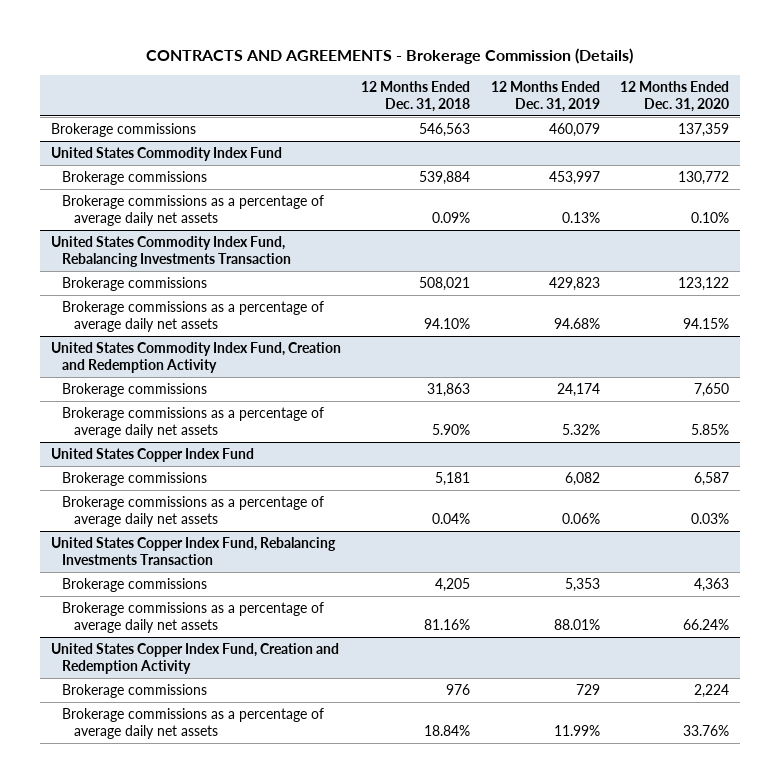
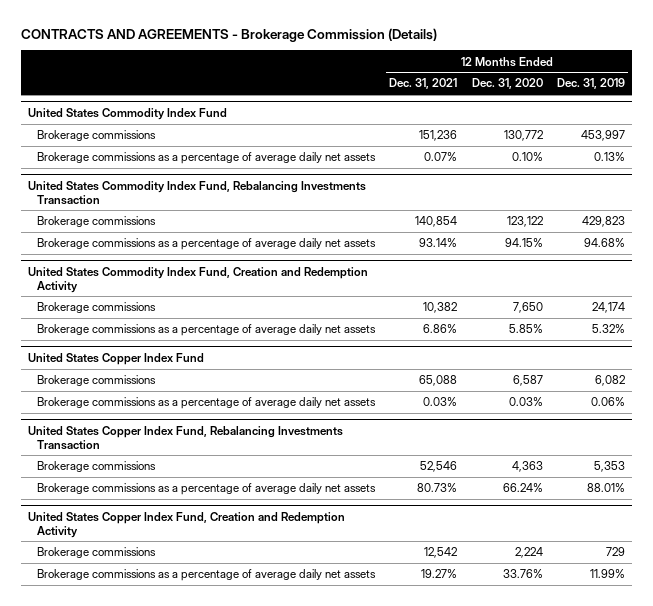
- | 12 Months Ended Dec. 31, 2018 | 12 Months Ended Dec. 31, 2019 | 12 Months Ended Dec. 31, 2020
+ | 12 Months Ended Dec. 31, 2021 | 12 Months Ended Dec. 31, 2020 | 12 Months Ended Dec. 31, 2019
- Brokerage commissions | 546,563 | 460,079 | 137,359

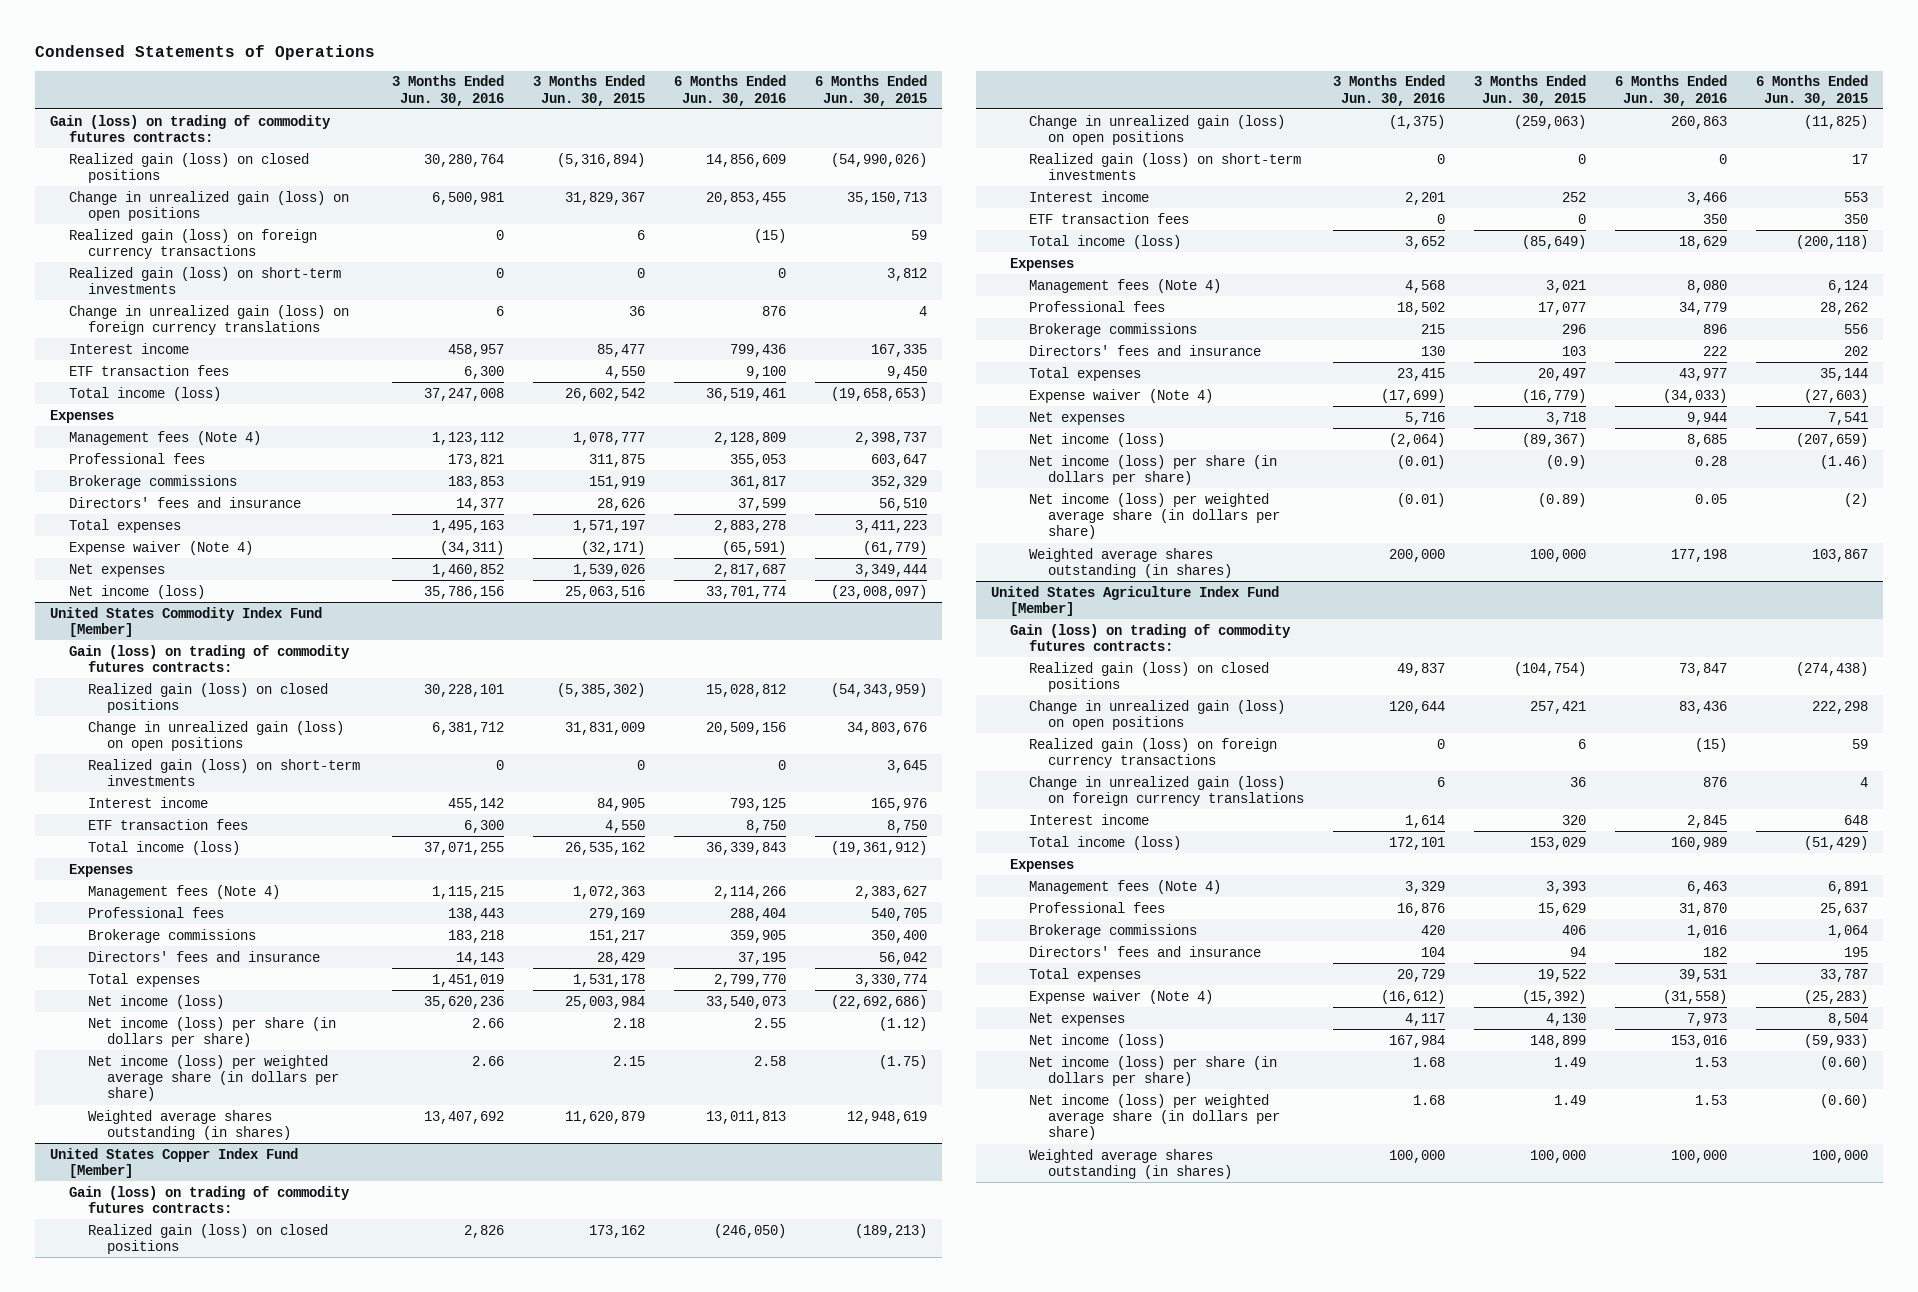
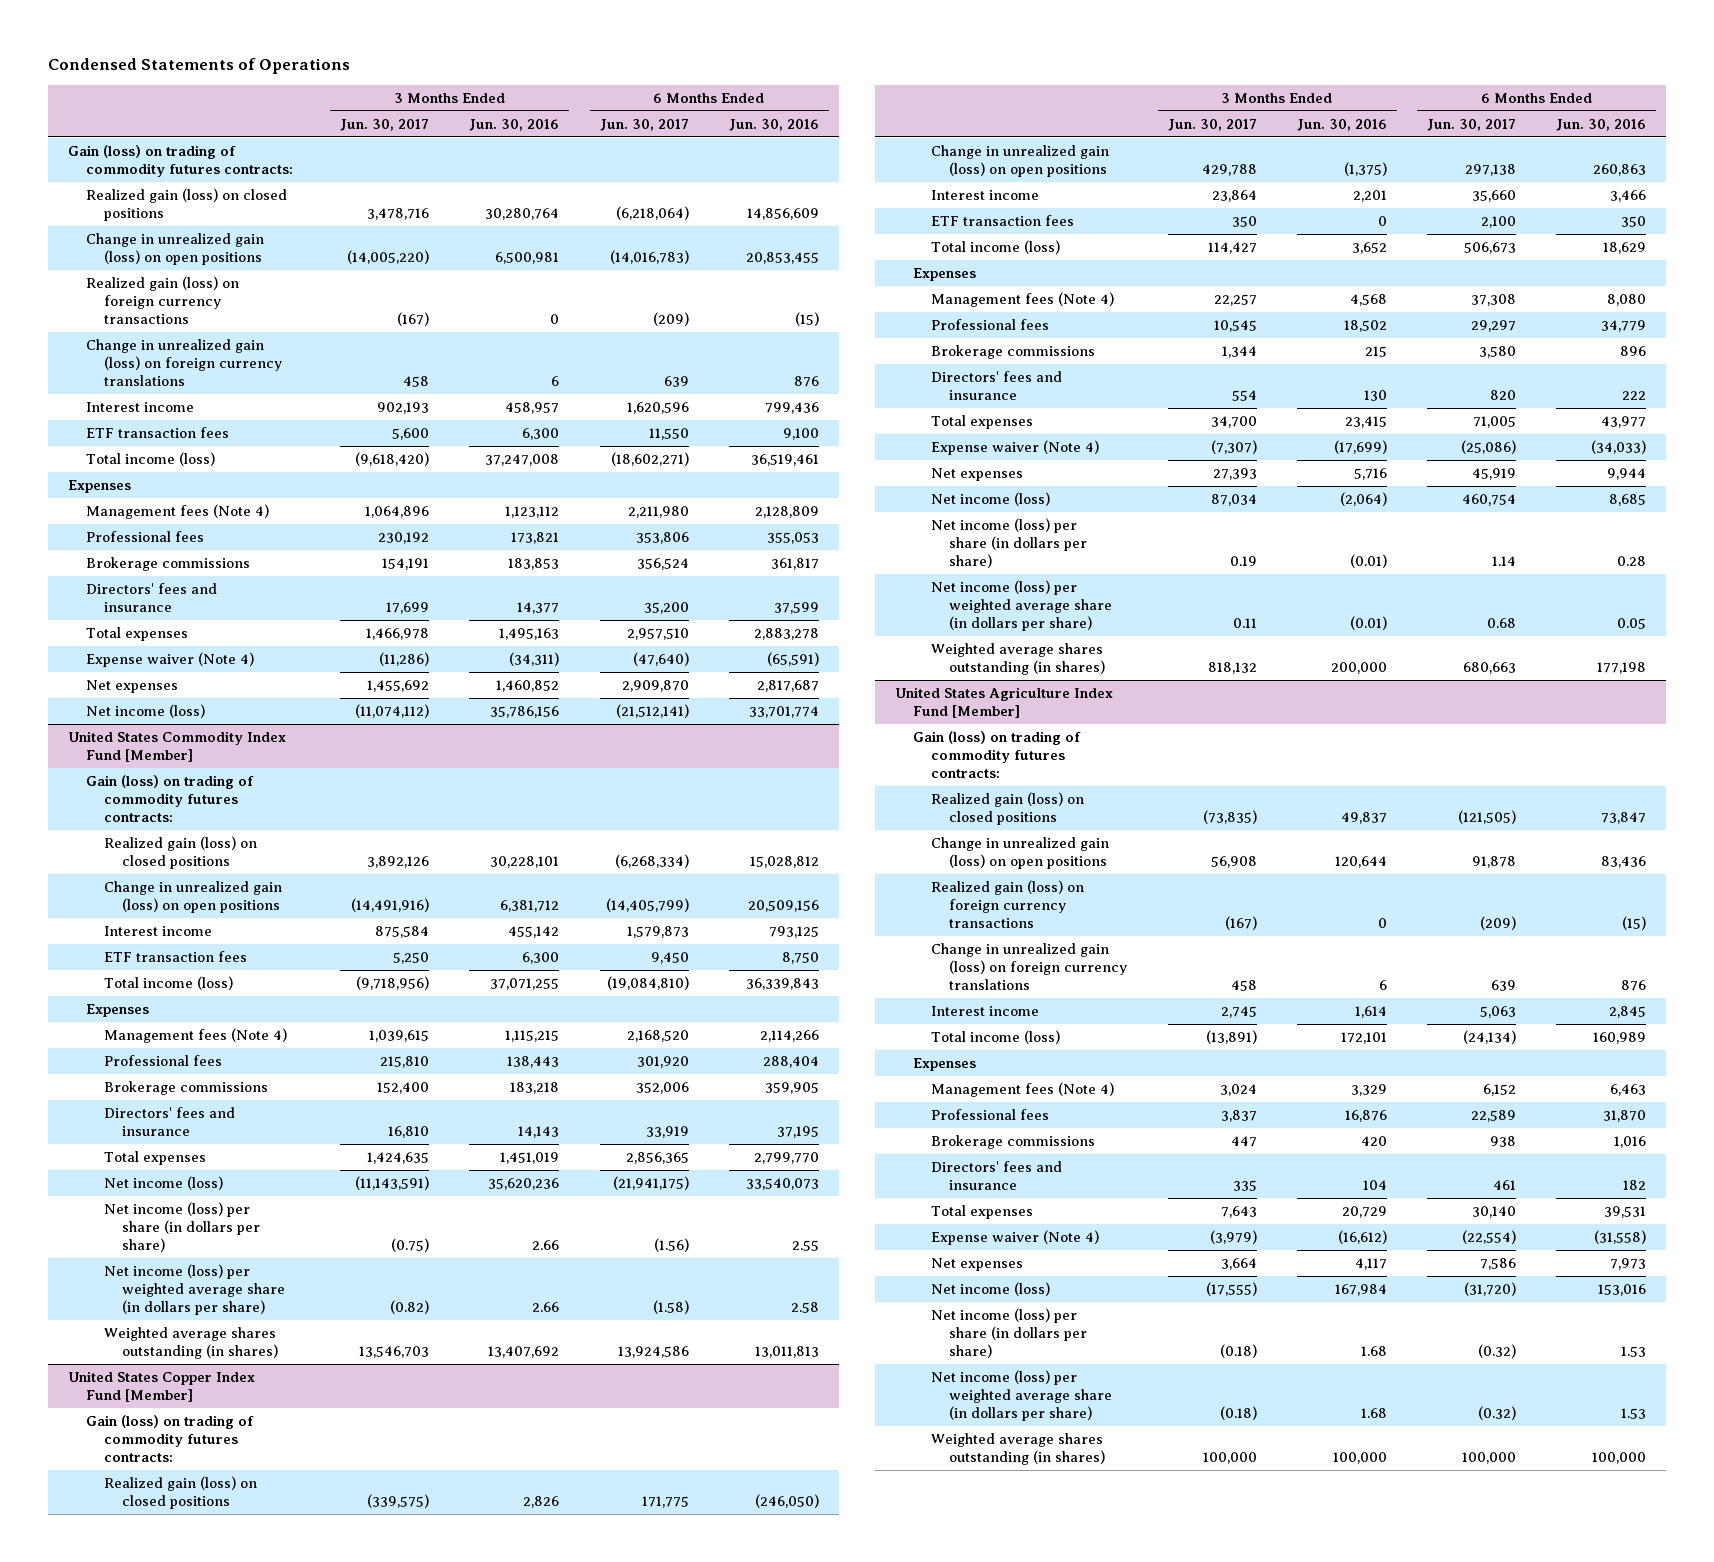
- | 3 Months Ended Jun. 30, 2016 | 3 Months Ended Jun. 30, 2015 | 6 Months Ended Jun. 30, 2016 | 6 Months Ended Jun. 30, 2015
+ | 3 Months Ended Jun. 30, 2017 | 3 Months Ended Jun. 30, 2016 | 6 Months Ended Jun. 30, 2017 | 6 Months Ended Jun. 30, 2016
- Realized gain (loss) on short-term investments | 0 | 0 | 0 | 3,812
@ United States Commodity Index Fund [Member]
- Realized gain (loss) on short-term investments | 0 | 0 | 0 | 3,645
@ United States Copper Index Fund [Member]
- Realized gain (loss) on short-term investments | 0 | 0 | 0 | 17

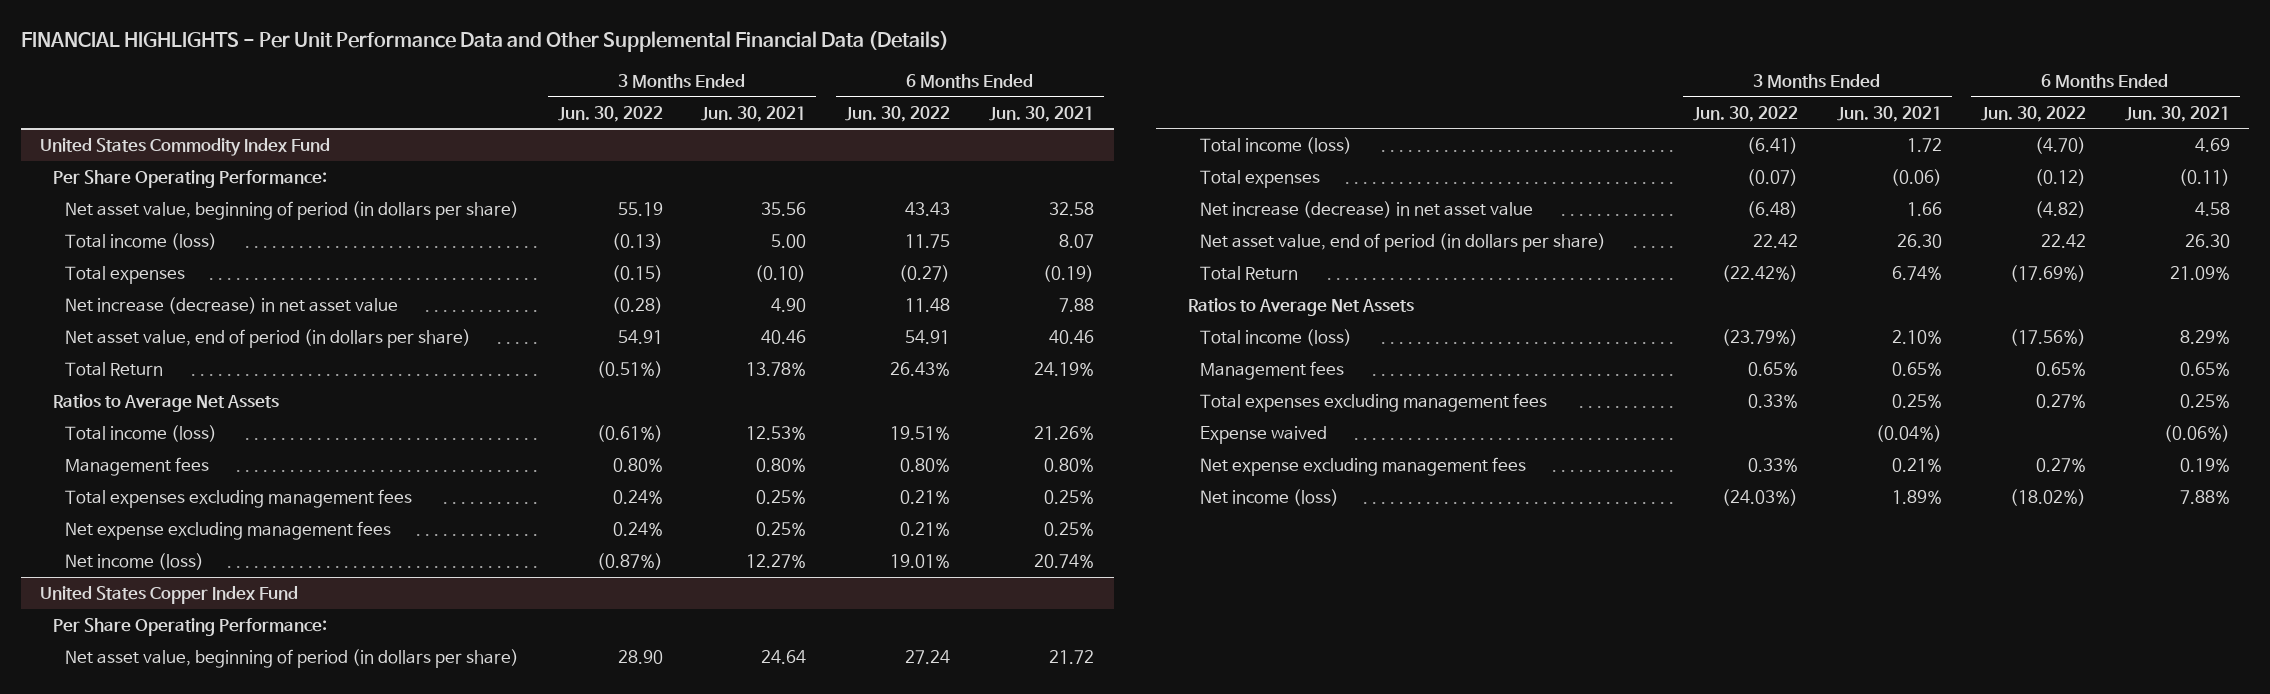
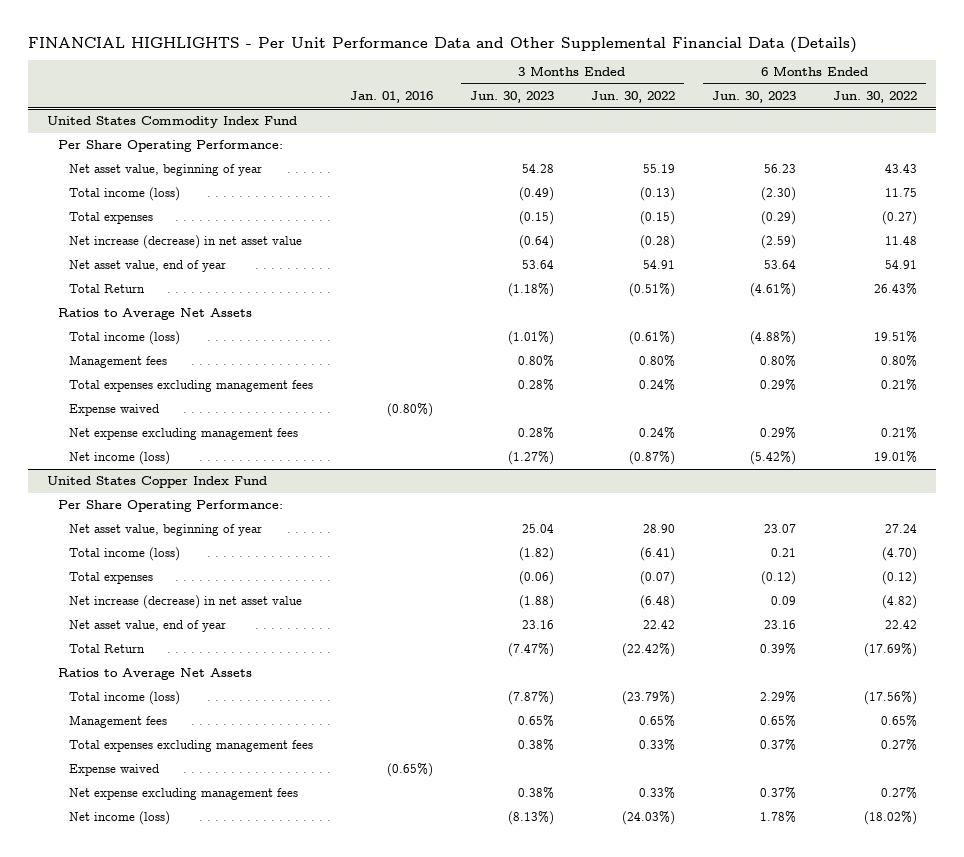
- | 3 Months Ended Jun. 30, 2022 | 3 Months Ended Jun. 30, 2021 | 6 Months Ended Jun. 30, 2022 | 6 Months Ended Jun. 30, 2021
+ | Jan. 01, 2016 | 3 Months Ended Jun. 30, 2023 | 3 Months Ended Jun. 30, 2022 | 6 Months Ended Jun. 30, 2023 | 6 Months Ended Jun. 30, 2022
@ United States Commodity Index Fund
- Net asset value, beginning of period (in dollars per share) | 55.19 | 35.56 | 43.43 | 32.58
+ Net asset value, beginning of year | | 54.28 | 55.19 | 56.23 | 43.43
- Net asset value, end of period (in dollars per share) | 54.91 | 40.46 | 54.91 | 40.46
+ Net asset value, end of year | | 53.64 | 54.91 | 53.64 | 54.91
+ Expense waived | (0.80%) | | | |
@ United States Copper Index Fund
- Net asset value, beginning of period (in dollars per share) | 28.90 | 24.64 | 27.24 | 21.72
+ Net asset value, beginning of year | | 25.04 | 28.90 | 23.07 | 27.24
- Net asset value, end of period (in dollars per share) | 22.42 | 26.30 | 22.42 | 26.30
+ Net asset value, end of year | | 23.16 | 22.42 | 23.16 | 22.42

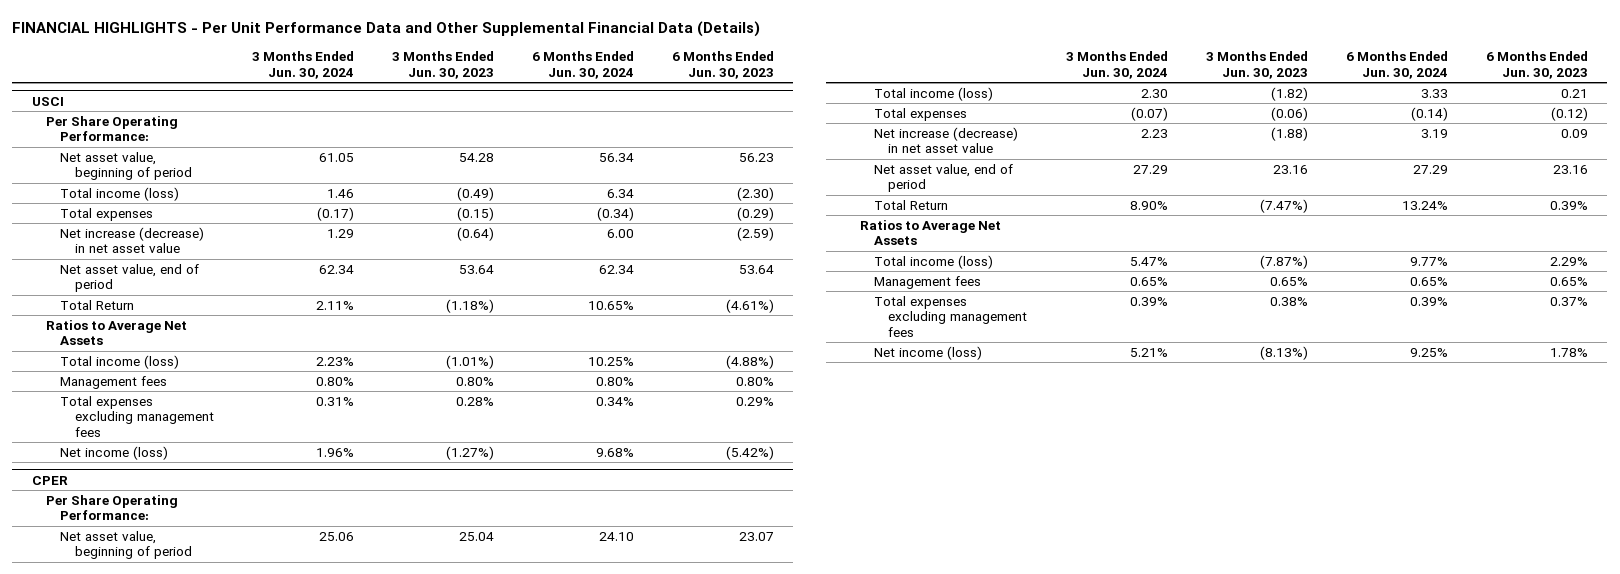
- | Jan. 01, 2016 | 3 Months Ended Jun. 30, 2023 | 3 Months Ended Jun. 30, 2022 | 6 Months Ended Jun. 30, 2023 | 6 Months Ended Jun. 30, 2022
+ | 3 Months Ended Jun. 30, 2024 | 3 Months Ended Jun. 30, 2023 | 6 Months Ended Jun. 30, 2024 | 6 Months Ended Jun. 30, 2023
- United States Commodity Index Fund
+ USCI
- Net asset value, beginning of year | | 54.28 | 55.19 | 56.23 | 43.43
+ Net asset value, beginning of period | 61.05 | 54.28 | 56.34 | 56.23
- Net asset value, end of year | | 53.64 | 54.91 | 53.64 | 54.91
+ Net asset value, end of period | 62.34 | 53.64 | 62.34 | 53.64
- Expense waived | (0.80%) | | | |
- Net expense excluding management fees | | 0.28% | 0.24% | 0.29% | 0.21%
- United States Copper Index Fund
+ CPER
- Net asset value, beginning of year | | 25.04 | 28.90 | 23.07 | 27.24
+ Net asset value, beginning of period | 25.06 | 25.04 | 24.10 | 23.07
- Net asset value, end of year | | 23.16 | 22.42 | 23.16 | 22.42
+ Net asset value, end of period | 27.29 | 23.16 | 27.29 | 23.16
- Expense waived | (0.65%) | | | |
- Net expense excluding management fees | | 0.38% | 0.33% | 0.37% | 0.27%

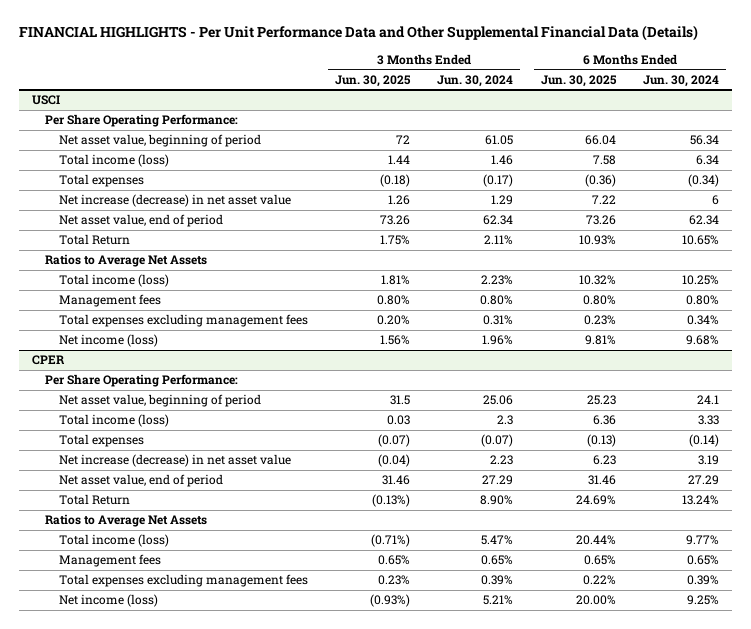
- | 3 Months Ended Jun. 30, 2024 | 3 Months Ended Jun. 30, 2023 | 6 Months Ended Jun. 30, 2024 | 6 Months Ended Jun. 30, 2023
+ | 3 Months Ended Jun. 30, 2025 | 3 Months Ended Jun. 30, 2024 | 6 Months Ended Jun. 30, 2025 | 6 Months Ended Jun. 30, 2024
@ USCI
- Net increase (decrease) in net asset value | 1.29 | (0.64) | 6.00 | (2.59)
+ Net increase (decrease) in net asset value | 1.26 | 1.29 | 7.22 | 6
@ CPER
- Net asset value, beginning of period | 25.06 | 25.04 | 24.10 | 23.07
- Total income (loss) | 2.30 | (1.82) | 3.33 | 0.21
+ Net asset value, beginning of period | 31.5 | 25.06 | 25.23 | 24.1
+ Total income (loss) | 0.03 | 2.3 | 6.36 | 3.33

